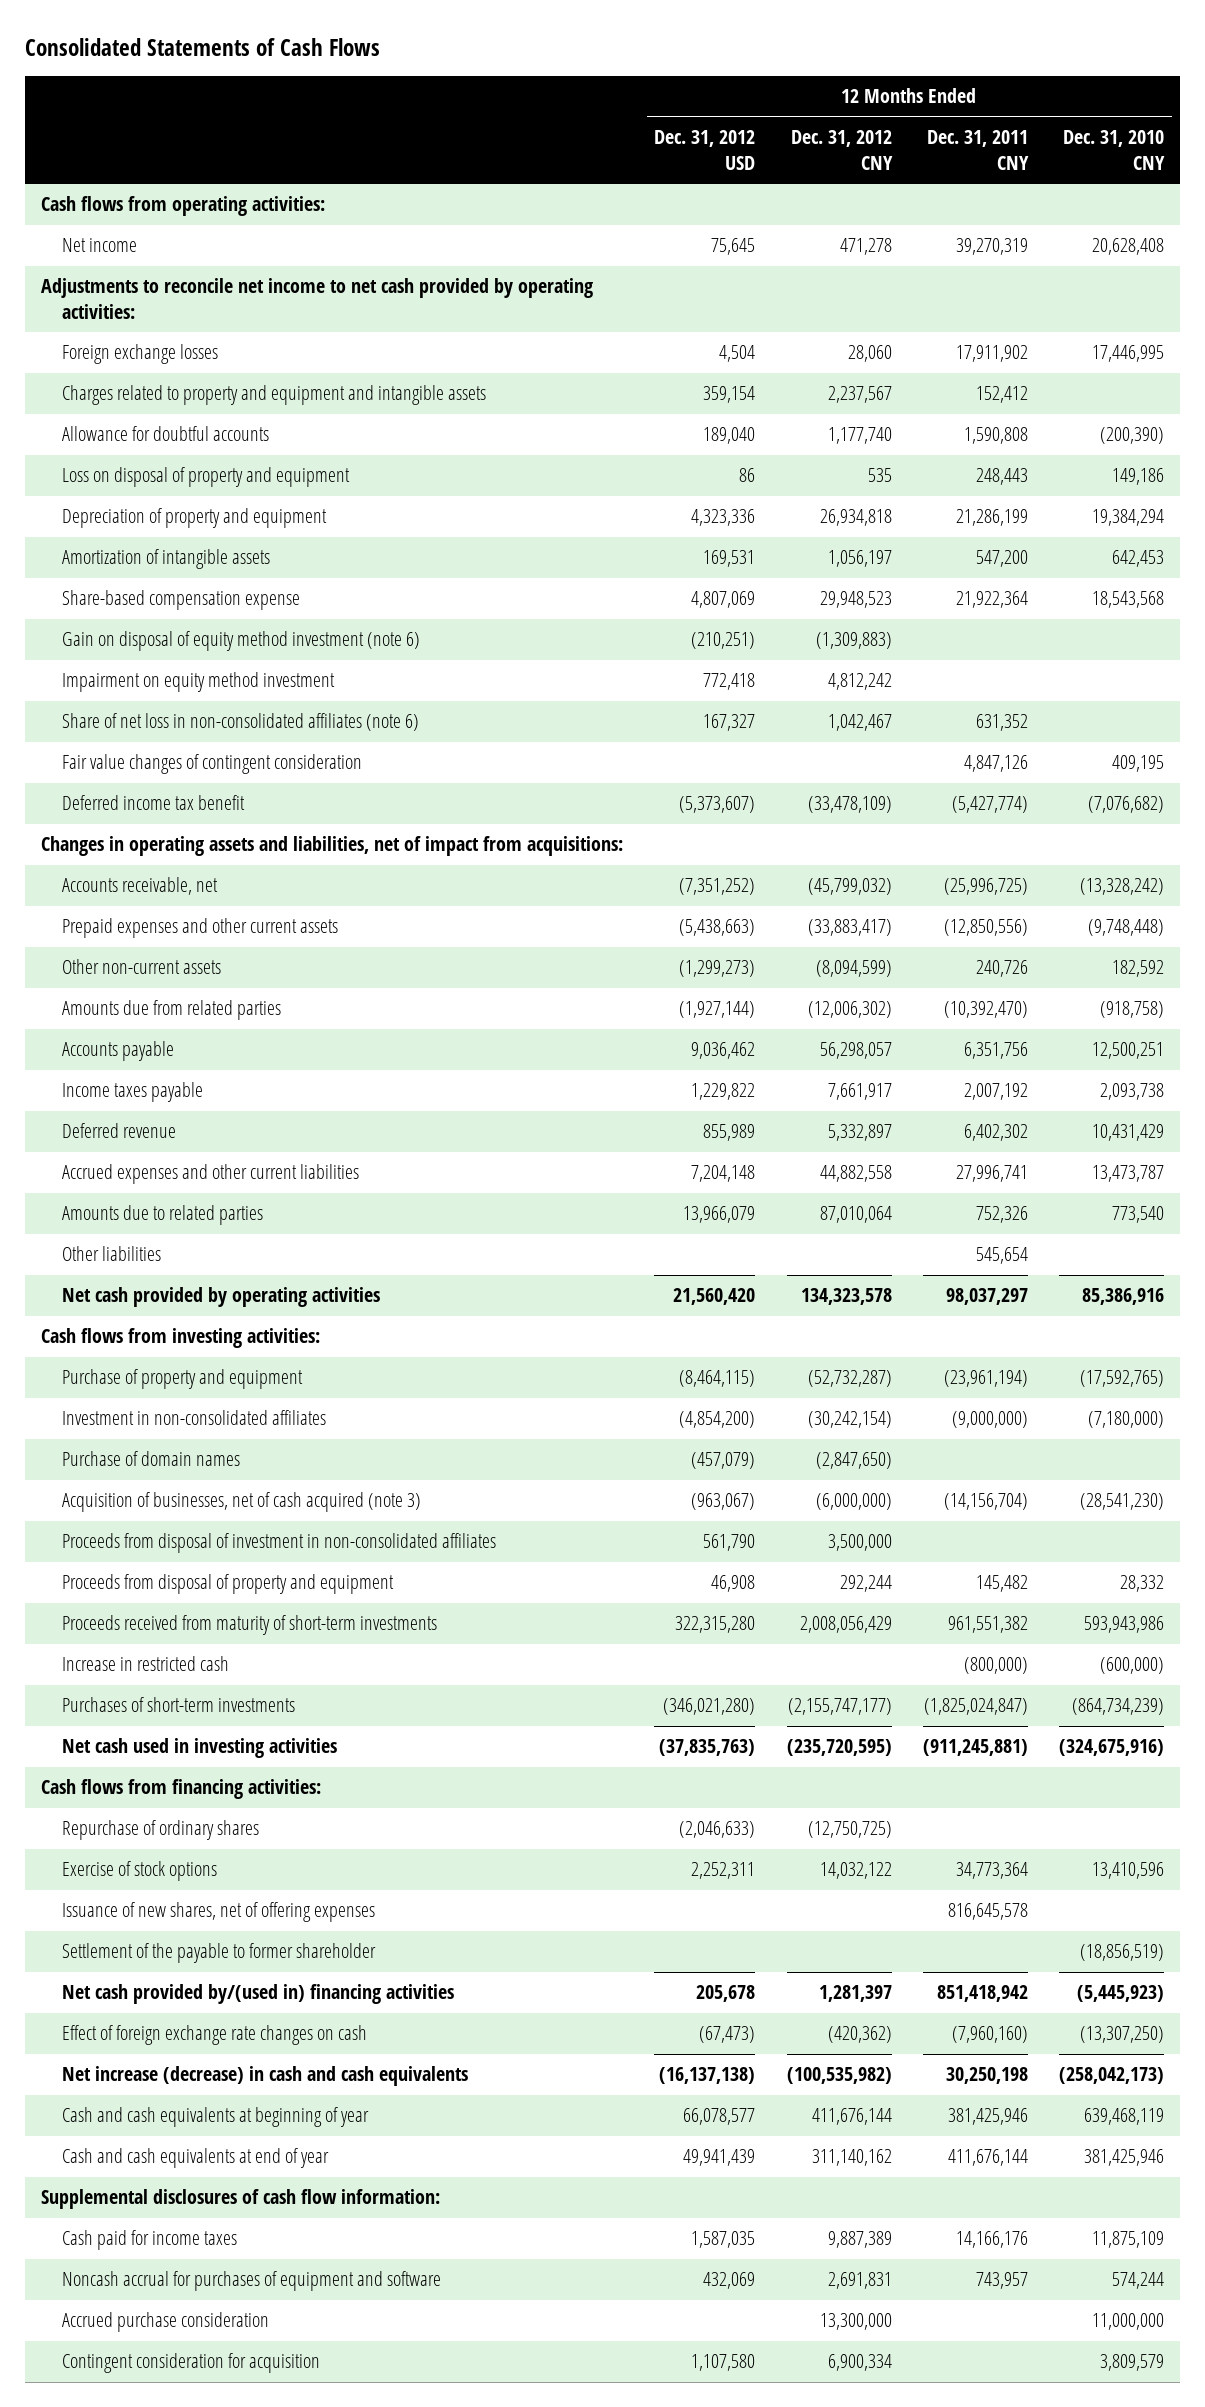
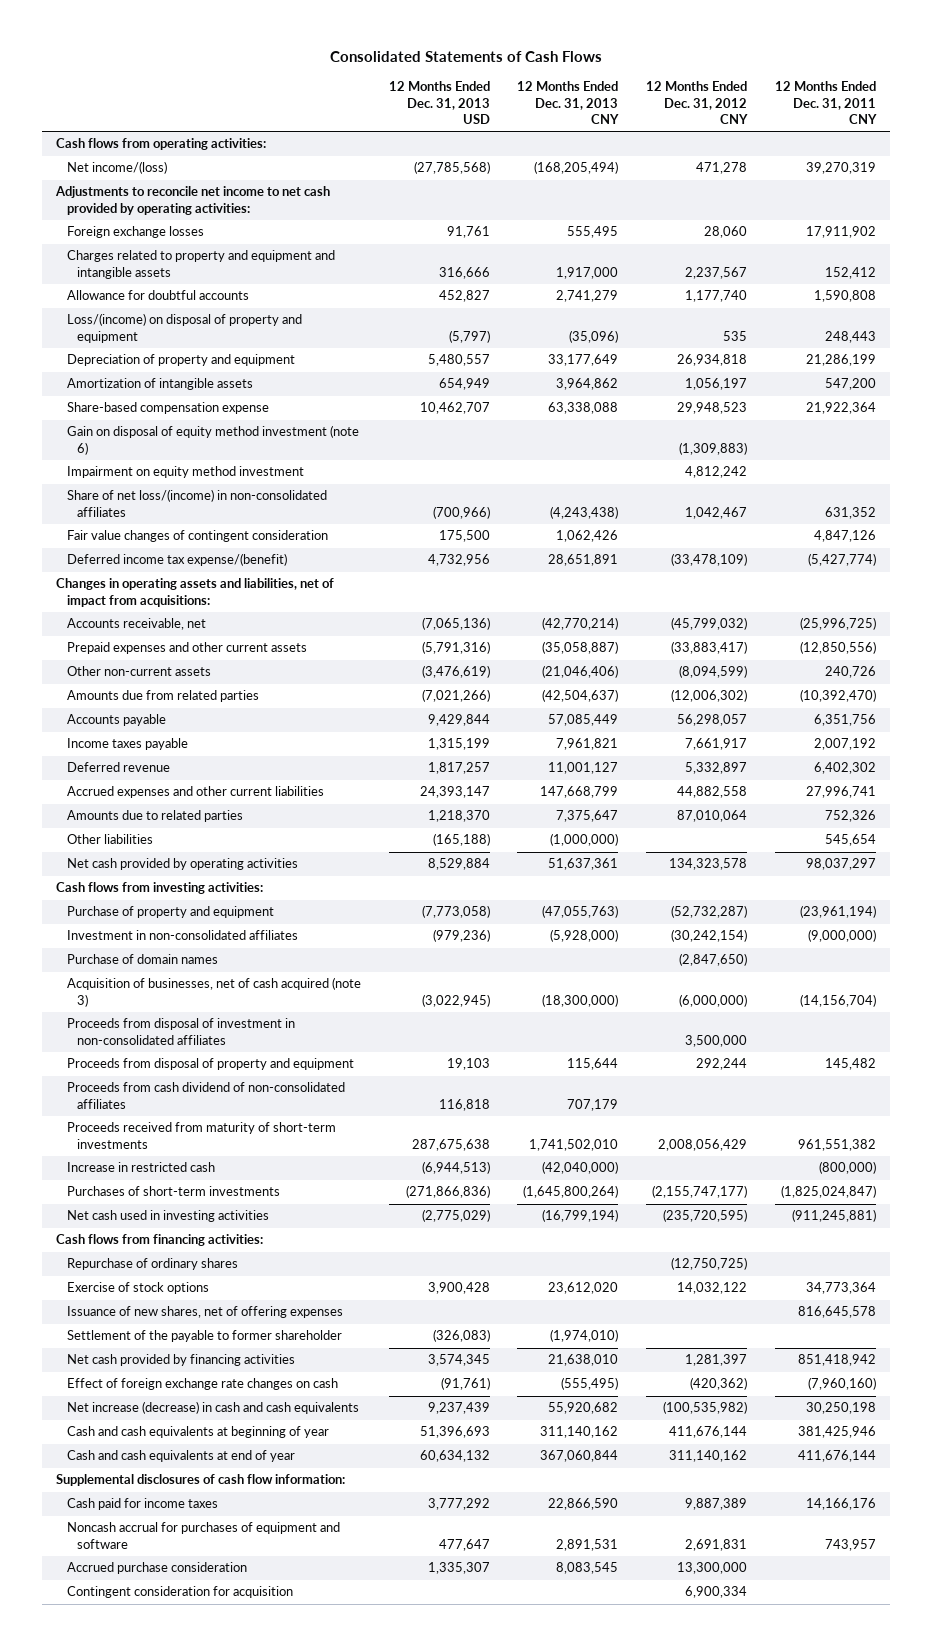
- | 12 Months Ended Dec. 31, 2012 USD | 12 Months Ended Dec. 31, 2012 CNY | 12 Months Ended Dec. 31, 2011 CNY | 12 Months Ended Dec. 31, 2010 CNY
+ | 12 Months Ended Dec. 31, 2013 USD | 12 Months Ended Dec. 31, 2013 CNY | 12 Months Ended Dec. 31, 2012 CNY | 12 Months Ended Dec. 31, 2011 CNY
- Net income | 75,645 | 471,278 | 39,270,319 | 20,628,408
+ Net income/(loss) | (27,785,568) | (168,205,494) | 471,278 | 39,270,319
- Loss on disposal of property and equipment | 86 | 535 | 248,443 | 149,186
+ Loss/(income) on disposal of property and equipment | (5,797) | (35,096) | 535 | 248,443
- Share of net loss in non-consolidated affiliates (note 6) | 167,327 | 1,042,467 | 631,352 |
+ Share of net loss/(income) in non-consolidated affiliates | (700,966) | (4,243,438) | 1,042,467 | 631,352
- Deferred income tax benefit | (5,373,607) | (33,478,109) | (5,427,774) | (7,076,682)
+ Deferred income tax expense/(benefit) | 4,732,956 | 28,651,891 | (33,478,109) | (5,427,774)
+ Proceeds from cash dividend of non-consolidated affiliates | 116,818 | 707,179 | |
- Net cash provided by/(used in) financing activities | 205,678 | 1,281,397 | 851,418,942 | (5,445,923)
+ Net cash provided by financing activities | 3,574,345 | 21,638,010 | 1,281,397 | 851,418,942

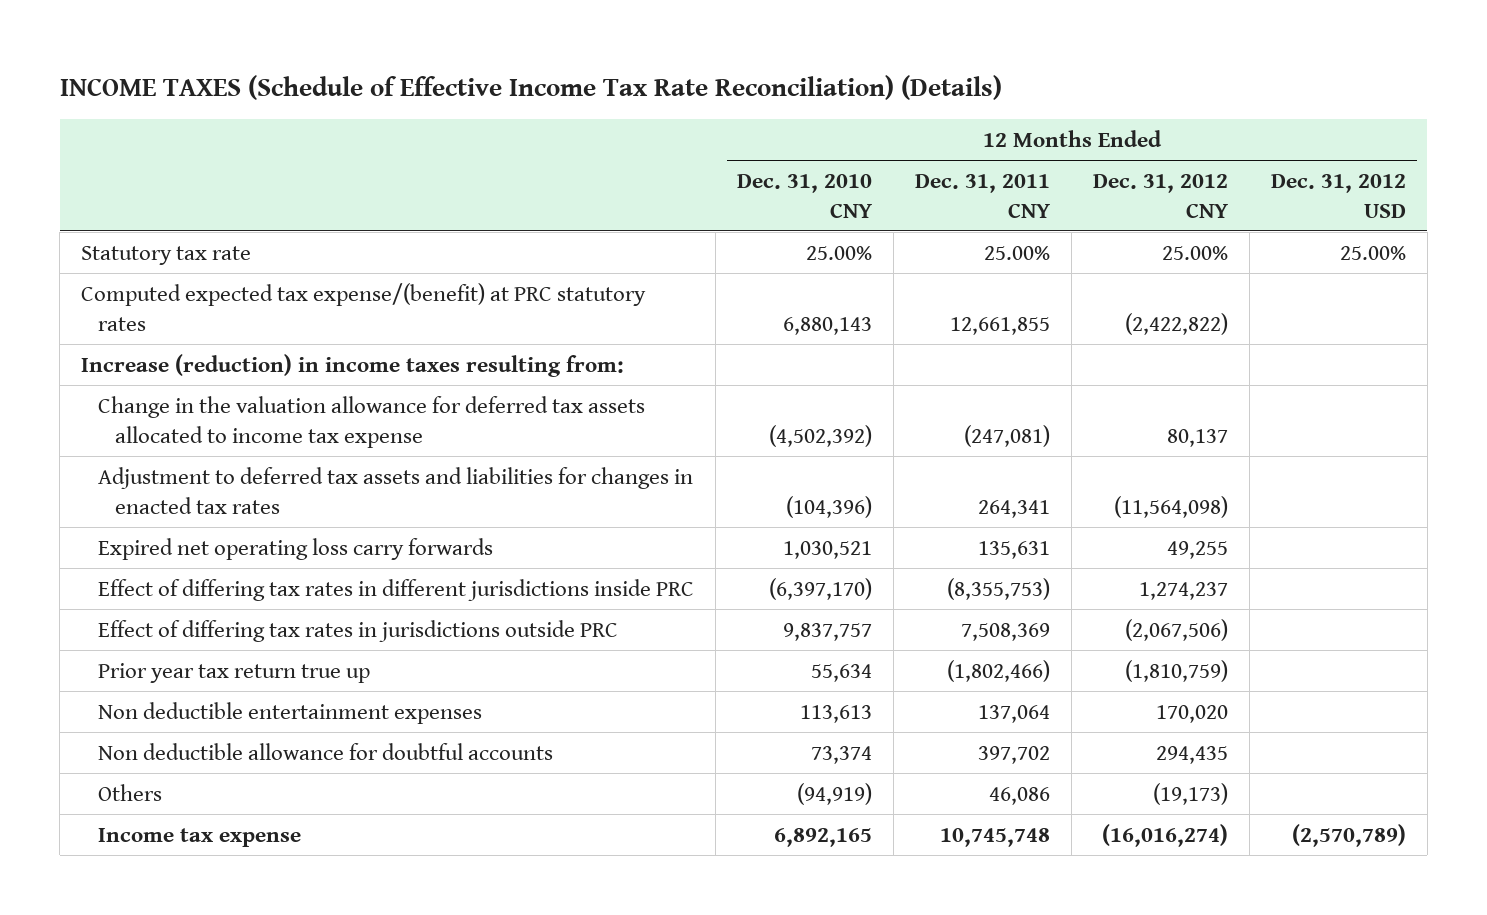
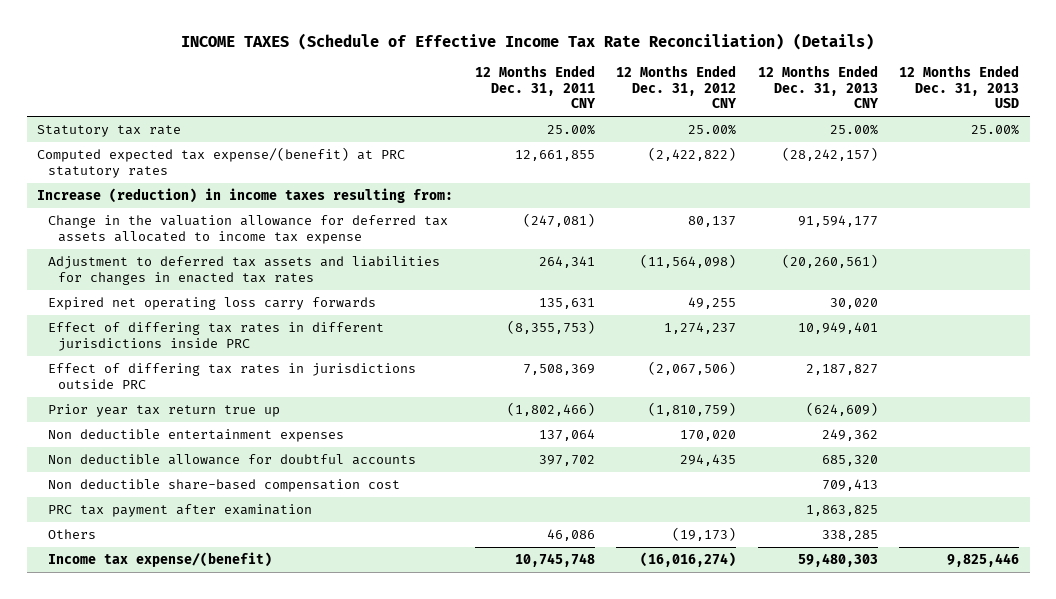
- | 12 Months Ended Dec. 31, 2010 CNY | 12 Months Ended Dec. 31, 2011 CNY | 12 Months Ended Dec. 31, 2012 CNY | 12 Months Ended Dec. 31, 2012 USD
+ | 12 Months Ended Dec. 31, 2011 CNY | 12 Months Ended Dec. 31, 2012 CNY | 12 Months Ended Dec. 31, 2013 CNY | 12 Months Ended Dec. 31, 2013 USD
+ Non deductible share-based compensation cost | | | 709,413 |
+ PRC tax payment after examination | | | 1,863,825 |
- Income tax expense | 6,892,165 | 10,745,748 | (16,016,274) | (2,570,789)
+ Income tax expense/(benefit) | 10,745,748 | (16,016,274) | 59,480,303 | 9,825,446

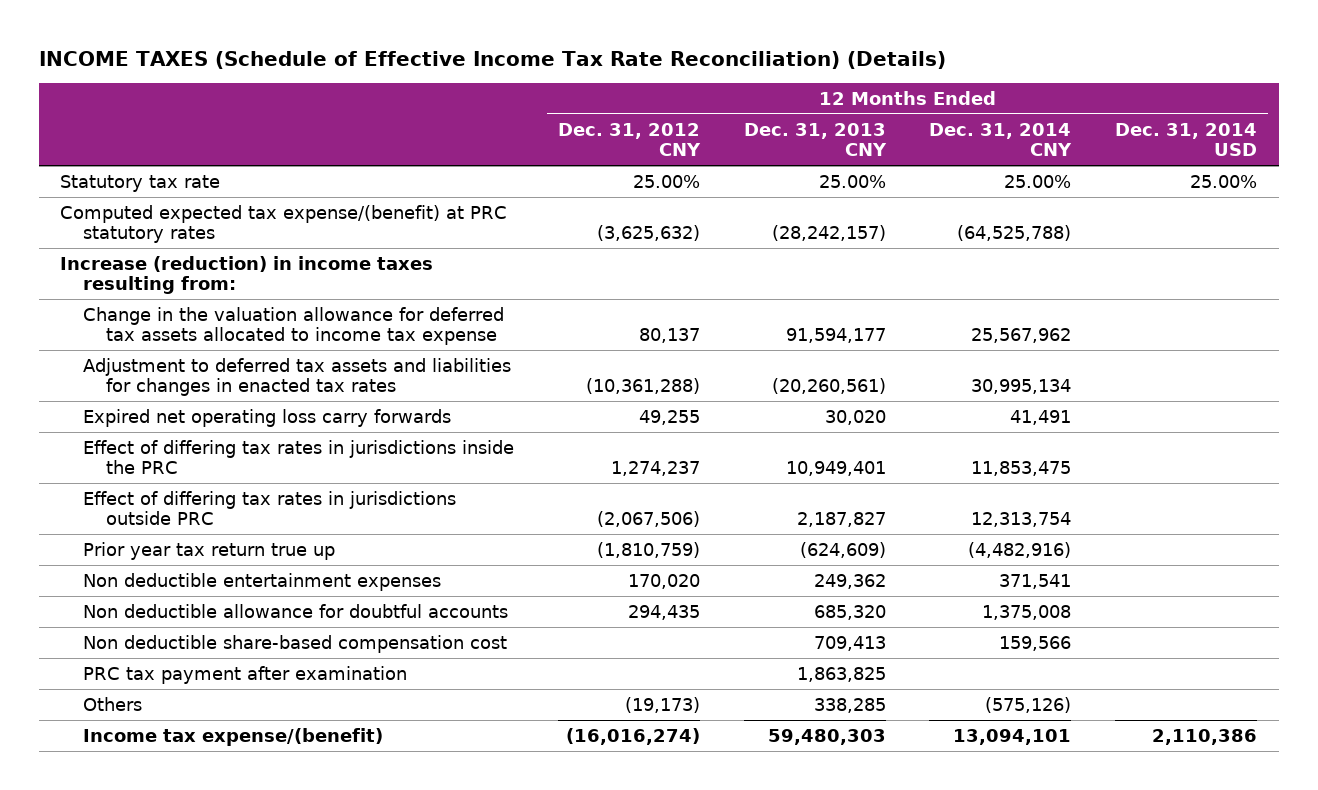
- | 12 Months Ended Dec. 31, 2011 CNY | 12 Months Ended Dec. 31, 2012 CNY | 12 Months Ended Dec. 31, 2013 CNY | 12 Months Ended Dec. 31, 2013 USD
+ | 12 Months Ended Dec. 31, 2012 CNY | 12 Months Ended Dec. 31, 2013 CNY | 12 Months Ended Dec. 31, 2014 CNY | 12 Months Ended Dec. 31, 2014 USD
- Computed expected tax expense/(benefit) at PRC statutory rates | 12,661,855 | (2,422,822) | (28,242,157) |
+ Computed expected tax expense/(benefit) at PRC statutory rates | (3,625,632) | (28,242,157) | (64,525,788) |
- Adjustment to deferred tax assets and liabilities for changes in enacted tax rates | 264,341 | (11,564,098) | (20,260,561) |
+ Adjustment to deferred tax assets and liabilities for changes in enacted tax rates | (10,361,288) | (20,260,561) | 30,995,134 |
- Effect of differing tax rates in different jurisdictions inside PRC | (8,355,753) | 1,274,237 | 10,949,401 |
+ Effect of differing tax rates in jurisdictions inside the PRC | 1,274,237 | 10,949,401 | 11,853,475 |

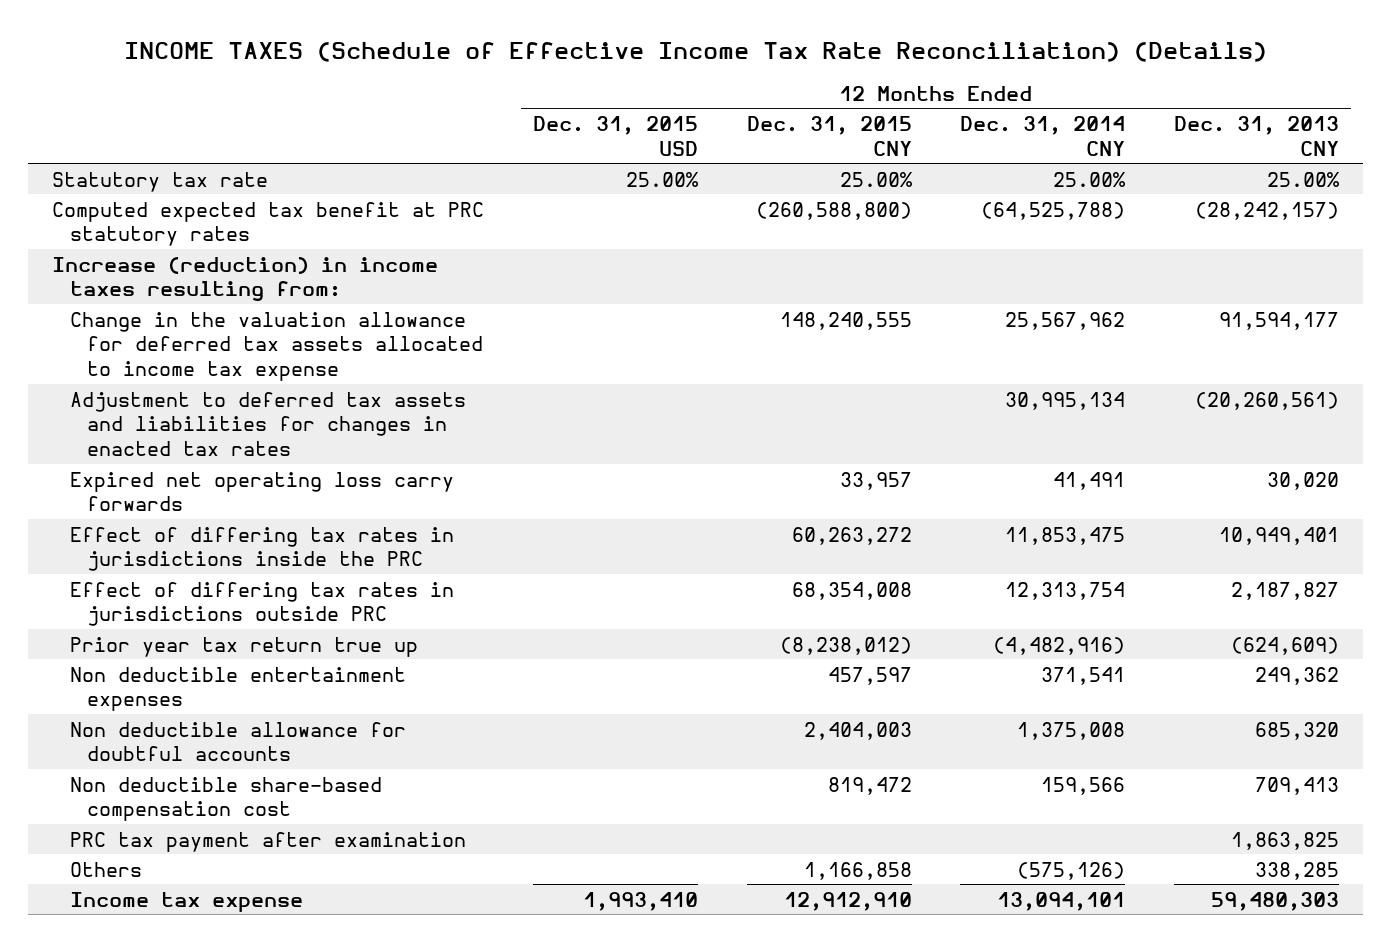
- | 12 Months Ended Dec. 31, 2012 CNY | 12 Months Ended Dec. 31, 2013 CNY | 12 Months Ended Dec. 31, 2014 CNY | 12 Months Ended Dec. 31, 2014 USD
+ | 12 Months Ended Dec. 31, 2015 USD | 12 Months Ended Dec. 31, 2015 CNY | 12 Months Ended Dec. 31, 2014 CNY | 12 Months Ended Dec. 31, 2013 CNY
- Computed expected tax expense/(benefit) at PRC statutory rates | (3,625,632) | (28,242,157) | (64,525,788) |
+ Computed expected tax benefit at PRC statutory rates | | (260,588,800) | (64,525,788) | (28,242,157)
- Income tax expense/(benefit) | (16,016,274) | 59,480,303 | 13,094,101 | 2,110,386
+ Income tax expense | 1,993,410 | 12,912,910 | 13,094,101 | 59,480,303

